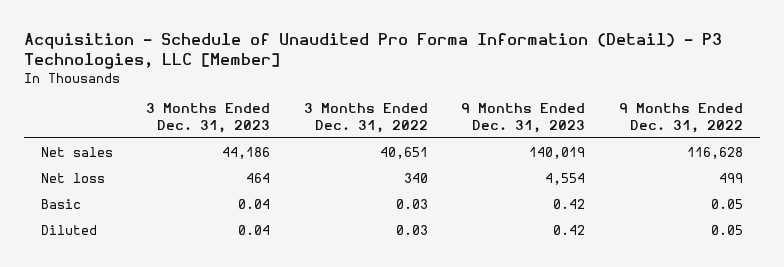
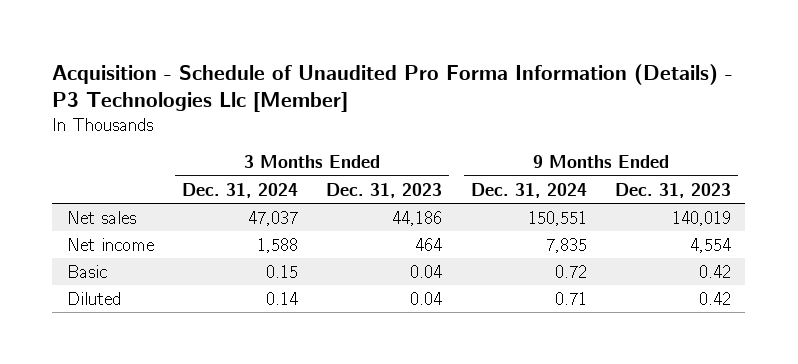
- Acquisition - Schedule of Unaudited Pro Forma Information (Detail) - P3 Technologies, LLC [Member]
+ Acquisition - Schedule of Unaudited Pro Forma Information (Details) - P3 Technologies Llc [Member]
- | 3 Months Ended Dec. 31, 2023 | 3 Months Ended Dec. 31, 2022 | 9 Months Ended Dec. 31, 2023 | 9 Months Ended Dec. 31, 2022
+ | 3 Months Ended Dec. 31, 2024 | 3 Months Ended Dec. 31, 2023 | 9 Months Ended Dec. 31, 2024 | 9 Months Ended Dec. 31, 2023
- Net loss | 464 | 340 | 4,554 | 499
+ Net income | 1,588 | 464 | 7,835 | 4,554

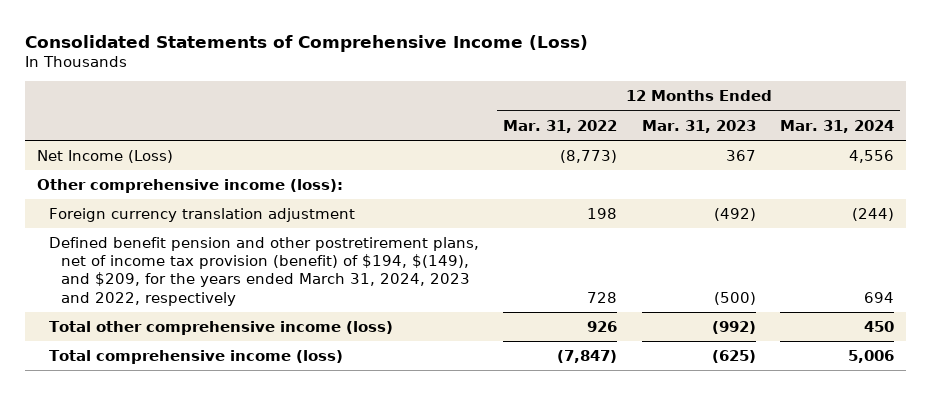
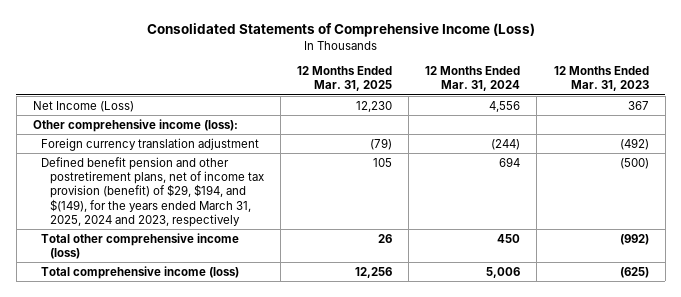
- | 12 Months Ended Mar. 31, 2022 | 12 Months Ended Mar. 31, 2023 | 12 Months Ended Mar. 31, 2024
+ | 12 Months Ended Mar. 31, 2025 | 12 Months Ended Mar. 31, 2024 | 12 Months Ended Mar. 31, 2023
- Defined benefit pension and other postretirement plans, net of income tax provision (benefit) of $194, $(149), and $209, for the years ended March 31, 2024, 2023 and 2022, respectively | 728 | (500) | 694
+ Defined benefit pension and other postretirement plans, net of income tax provision (benefit) of $29, $194, and $(149), for the years ended March 31, 2025, 2024 and 2023, respectively | 105 | 694 | (500)

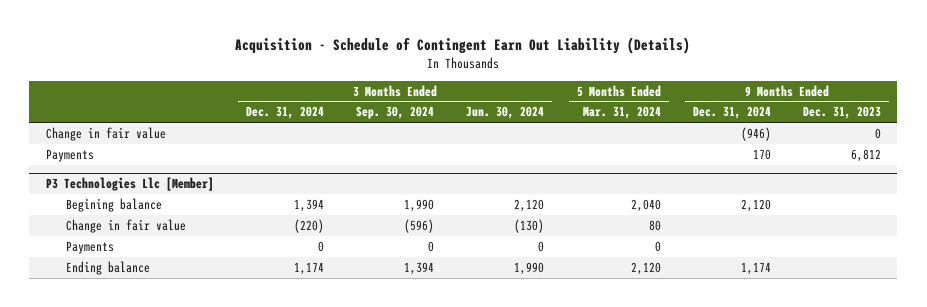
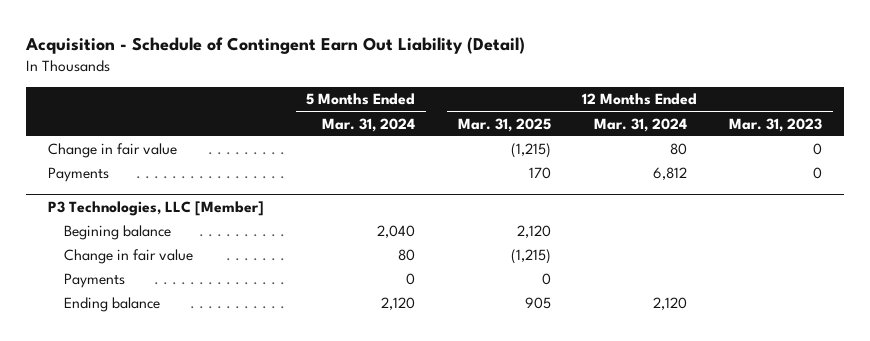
- Acquisition - Schedule of Contingent Earn Out Liability (Details)
+ Acquisition - Schedule of Contingent Earn Out Liability (Detail)
- | 3 Months Ended Dec. 31, 2024 | 3 Months Ended Sep. 30, 2024 | 3 Months Ended Jun. 30, 2024 | 5 Months Ended Mar. 31, 2024 | 9 Months Ended Dec. 31, 2024 | 9 Months Ended Dec. 31, 2023
+ | 5 Months Ended Mar. 31, 2024 | 12 Months Ended Mar. 31, 2025 | 12 Months Ended Mar. 31, 2024 | 12 Months Ended Mar. 31, 2023
- P3 Technologies Llc [Member]
+ P3 Technologies, LLC [Member]

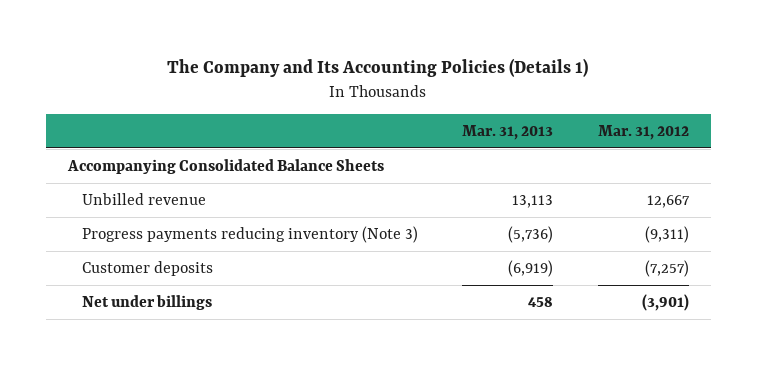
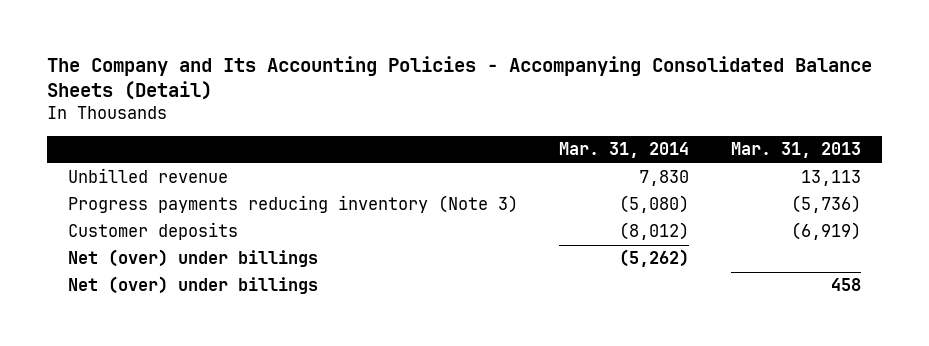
- The Company and Its Accounting Policies (Details 1)
+ The Company and Its Accounting Policies - Accompanying Consolidated Balance Sheets (Detail)
- | Mar. 31, 2013 | Mar. 31, 2012
+ | Mar. 31, 2014 | Mar. 31, 2013
- Accompanying Consolidated Balance Sheets
- Net under billings | 458 | (3,901)
+ Net (over) under billings | (5,262) |
+ Net (over) under billings | | 458

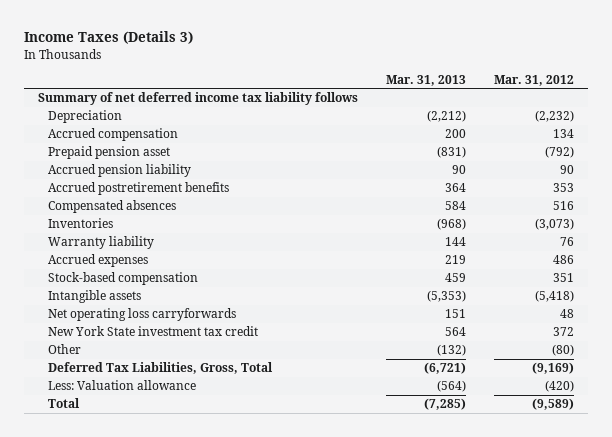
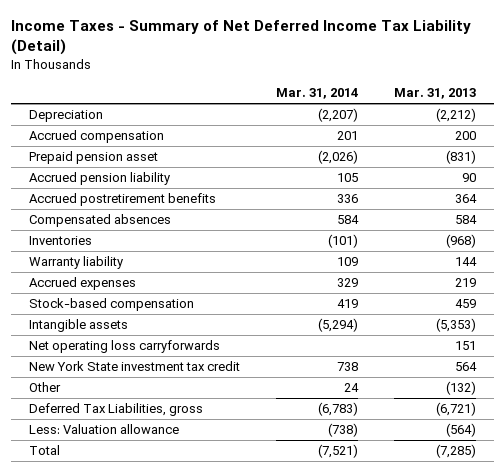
- Income Taxes (Details 3)
+ Income Taxes - Summary of Net Deferred Income Tax Liability (Detail)
- | Mar. 31, 2013 | Mar. 31, 2012
+ | Mar. 31, 2014 | Mar. 31, 2013
- Summary of net deferred income tax liability follows
- Deferred Tax Liabilities, Gross, Total | (6,721) | (9,169)
+ Deferred Tax Liabilities, gross | (6,783) | (6,721)

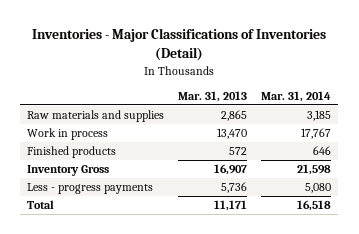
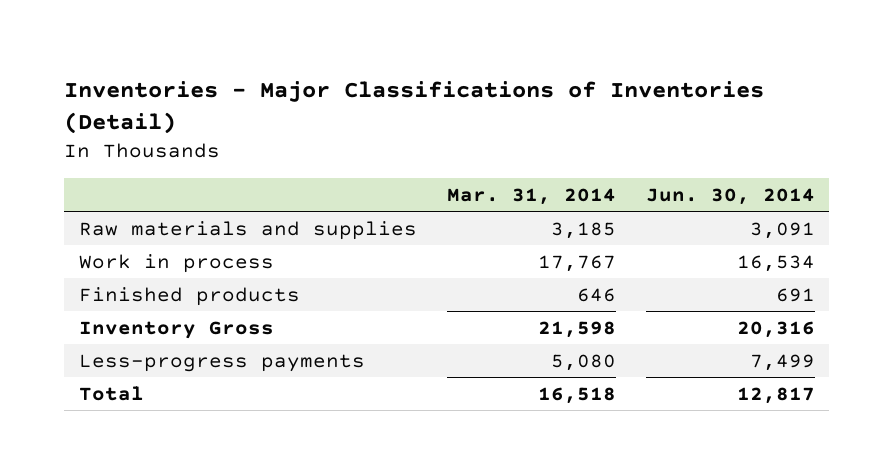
- | Mar. 31, 2013 | Mar. 31, 2014
+ | Mar. 31, 2014 | Jun. 30, 2014
- Less - progress payments | 5,736 | 5,080
+ Less-progress payments | 5,080 | 7,499

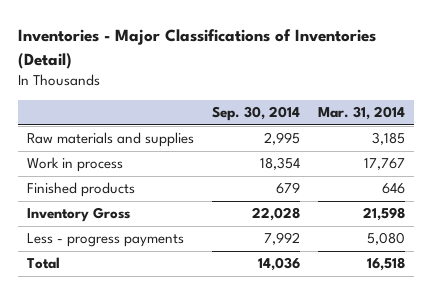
- | Mar. 31, 2014 | Jun. 30, 2014
+ | Sep. 30, 2014 | Mar. 31, 2014
- Less-progress payments | 5,080 | 7,499
+ Less - progress payments | 7,992 | 5,080

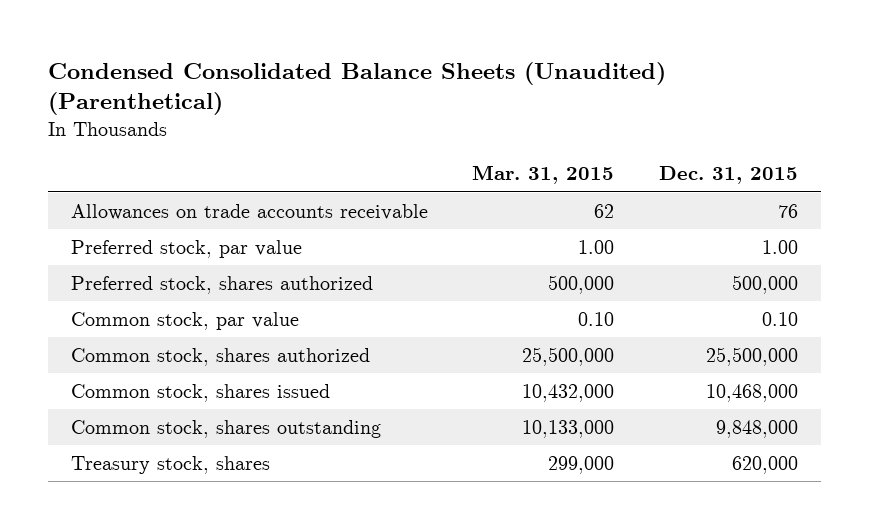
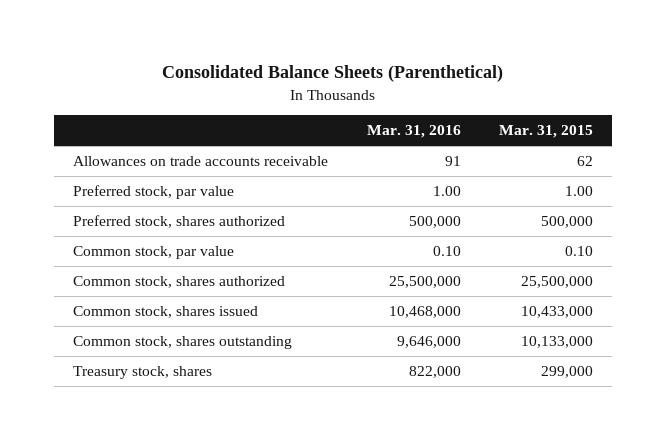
- Condensed Consolidated Balance Sheets (Unaudited) (Parenthetical)
+ Consolidated Balance Sheets (Parenthetical)
- | Mar. 31, 2015 | Dec. 31, 2015
+ | Mar. 31, 2016 | Mar. 31, 2015
- Common stock, shares issued | 10,432,000 | 10,468,000
+ Common stock, shares issued | 10,468,000 | 10,433,000

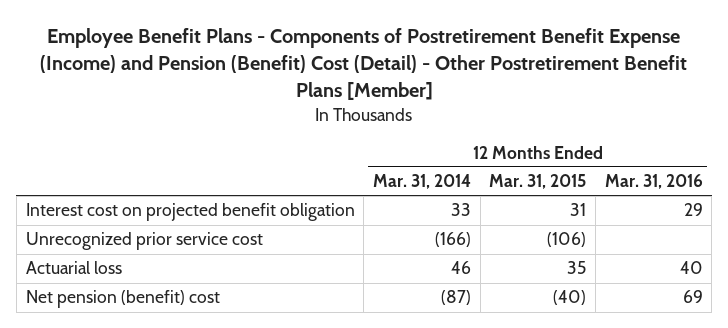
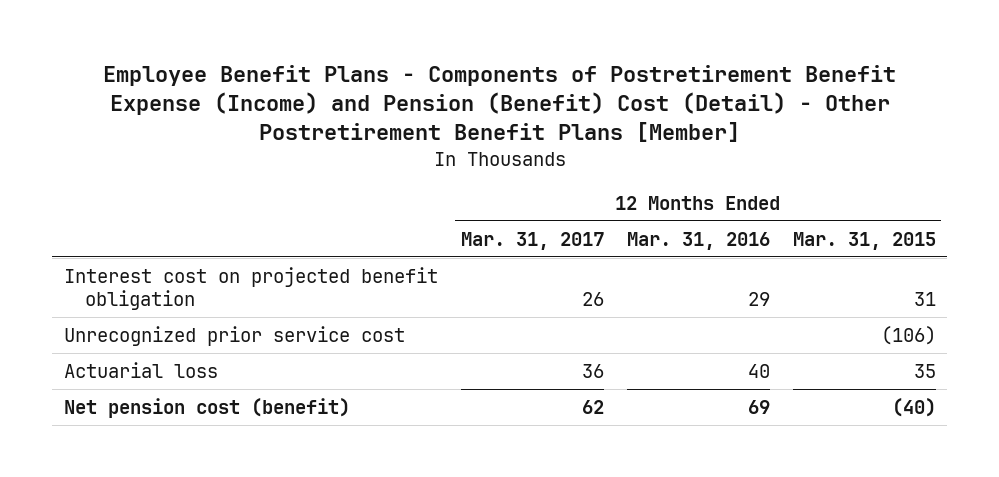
- | 12 Months Ended Mar. 31, 2014 | 12 Months Ended Mar. 31, 2015 | 12 Months Ended Mar. 31, 2016
+ | 12 Months Ended Mar. 31, 2017 | 12 Months Ended Mar. 31, 2016 | 12 Months Ended Mar. 31, 2015
- Net pension (benefit) cost | (87) | (40) | 69
+ Net pension cost (benefit) | 62 | 69 | (40)

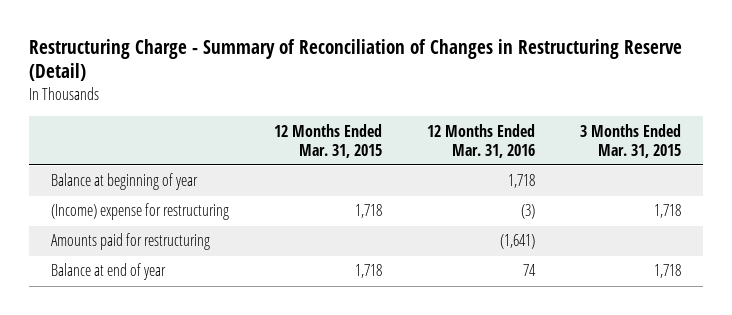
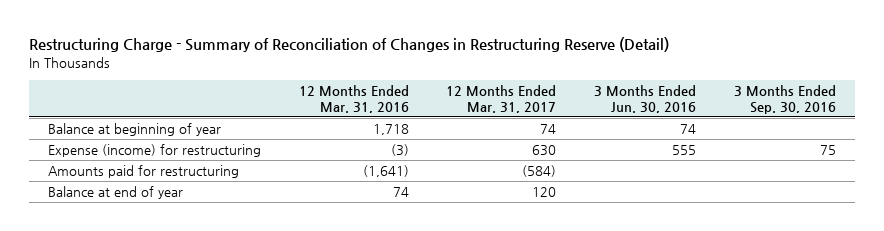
- | 12 Months Ended Mar. 31, 2015 | 12 Months Ended Mar. 31, 2016 | 3 Months Ended Mar. 31, 2015
+ | 12 Months Ended Mar. 31, 2016 | 12 Months Ended Mar. 31, 2017 | 3 Months Ended Jun. 30, 2016 | 3 Months Ended Sep. 30, 2016
- (Income) expense for restructuring | 1,718 | (3) | 1,718
+ Expense (income) for restructuring | (3) | 630 | 555 | 75

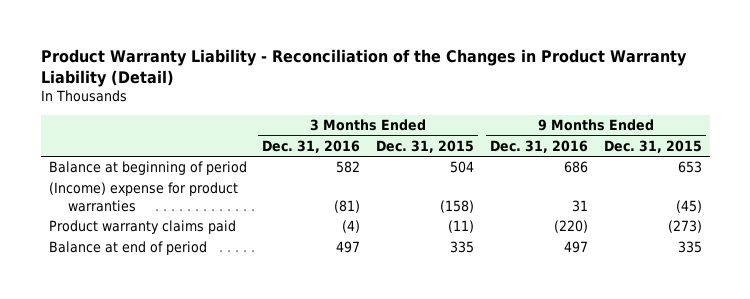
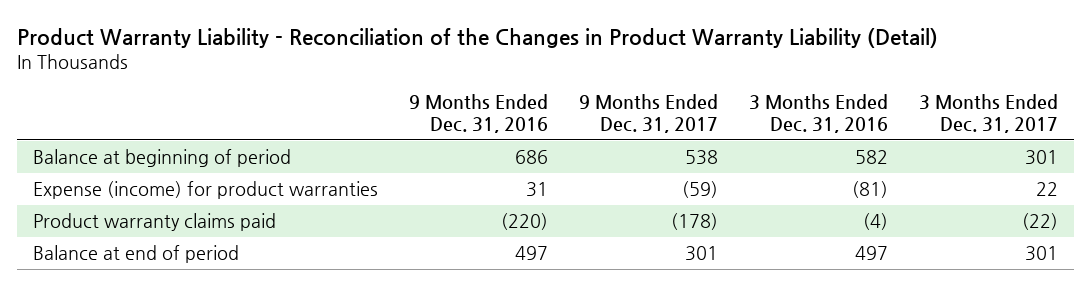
- | 3 Months Ended Dec. 31, 2016 | 3 Months Ended Dec. 31, 2015 | 9 Months Ended Dec. 31, 2016 | 9 Months Ended Dec. 31, 2015
+ | 9 Months Ended Dec. 31, 2016 | 9 Months Ended Dec. 31, 2017 | 3 Months Ended Dec. 31, 2016 | 3 Months Ended Dec. 31, 2017
- (Income) expense for product warranties | (81) | (158) | 31 | (45)
+ Expense (income) for product warranties | 31 | (59) | (81) | 22

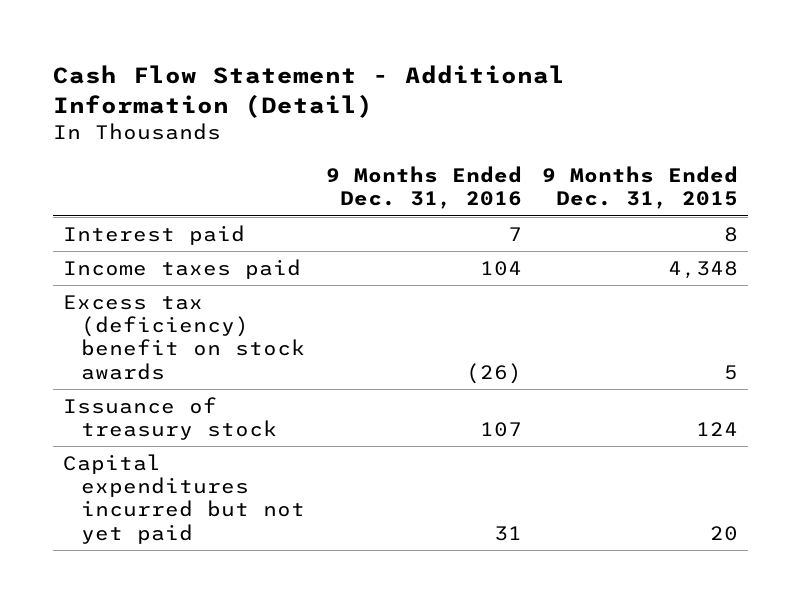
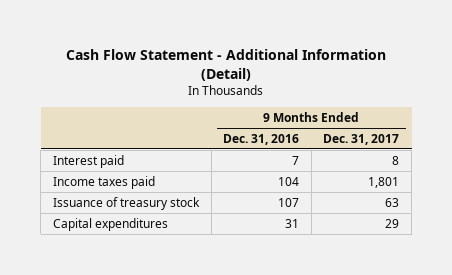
- | 9 Months Ended Dec. 31, 2016 | 9 Months Ended Dec. 31, 2015
+ | 9 Months Ended Dec. 31, 2016 | 9 Months Ended Dec. 31, 2017
- Excess tax (deficiency) benefit on stock awards | (26) | 5
- Capital expenditures incurred but not yet paid | 31 | 20
+ Capital expenditures | 31 | 29

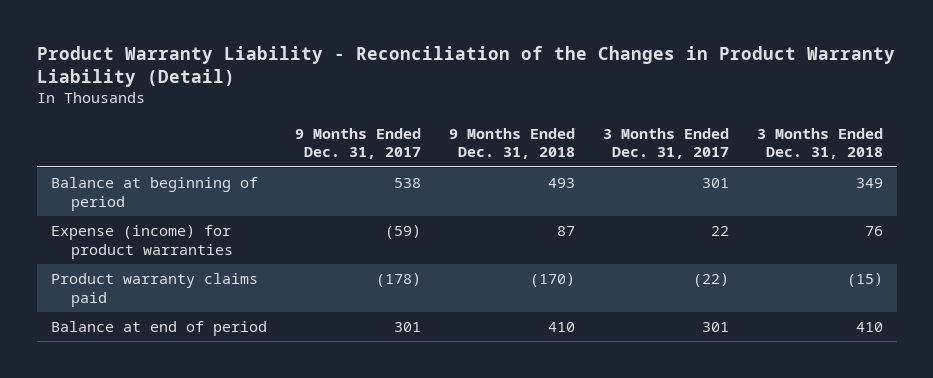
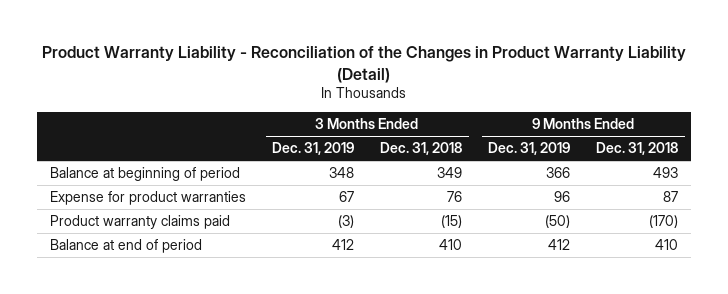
- | 9 Months Ended Dec. 31, 2017 | 9 Months Ended Dec. 31, 2018 | 3 Months Ended Dec. 31, 2017 | 3 Months Ended Dec. 31, 2018
+ | 3 Months Ended Dec. 31, 2019 | 3 Months Ended Dec. 31, 2018 | 9 Months Ended Dec. 31, 2019 | 9 Months Ended Dec. 31, 2018
- Expense (income) for product warranties | (59) | 87 | 22 | 76
+ Expense for product warranties | 67 | 76 | 96 | 87

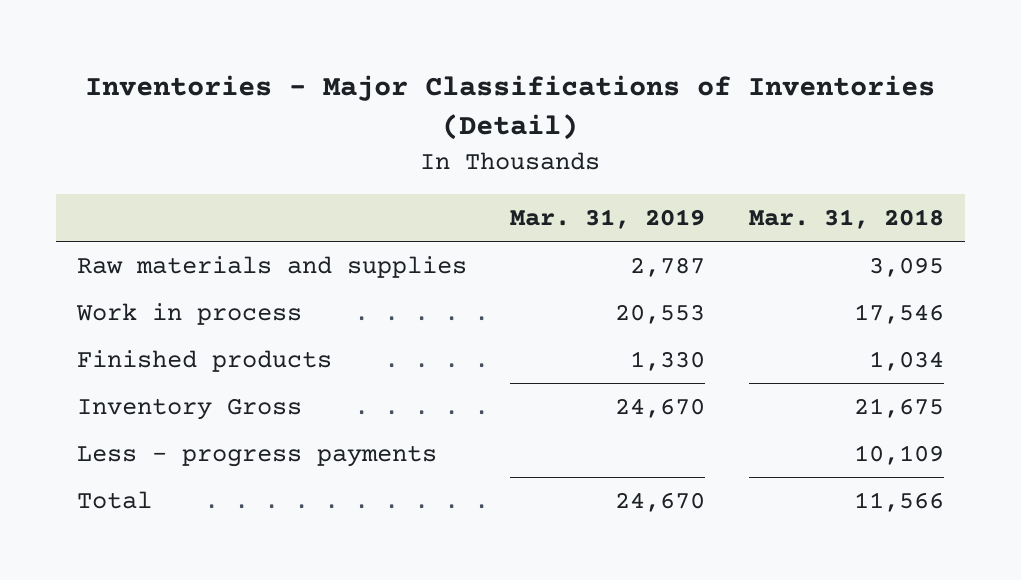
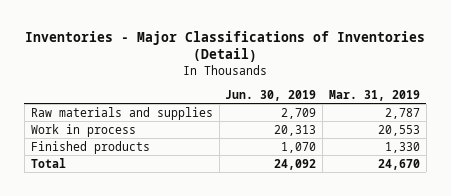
- | Mar. 31, 2019 | Mar. 31, 2018
+ | Jun. 30, 2019 | Mar. 31, 2019
- Inventory Gross | 24,670 | 21,675
- Less - progress payments | | 10,109

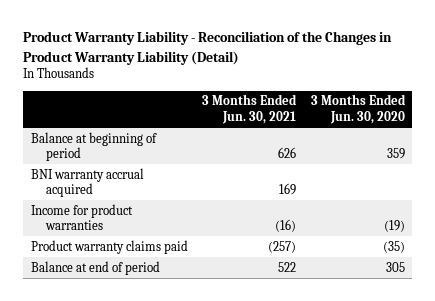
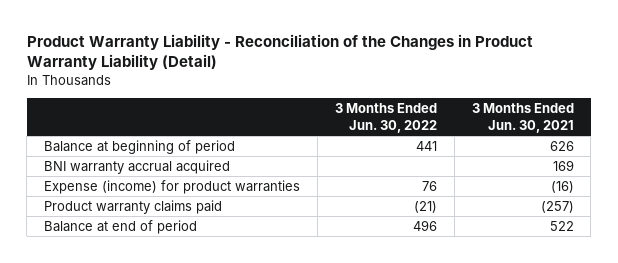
- | 3 Months Ended Jun. 30, 2021 | 3 Months Ended Jun. 30, 2020
+ | 3 Months Ended Jun. 30, 2022 | 3 Months Ended Jun. 30, 2021
- Income for product warranties | (16) | (19)
+ Expense (income) for product warranties | 76 | (16)

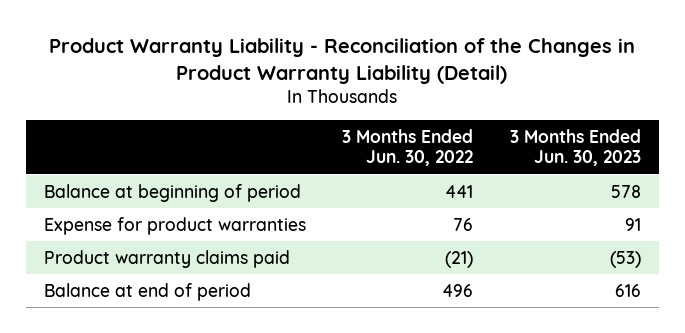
- | 3 Months Ended Jun. 30, 2022 | 3 Months Ended Jun. 30, 2021
+ | 3 Months Ended Jun. 30, 2022 | 3 Months Ended Jun. 30, 2023
- BNI warranty accrual acquired | | 169
- Expense (income) for product warranties | 76 | (16)
+ Expense for product warranties | 76 | 91

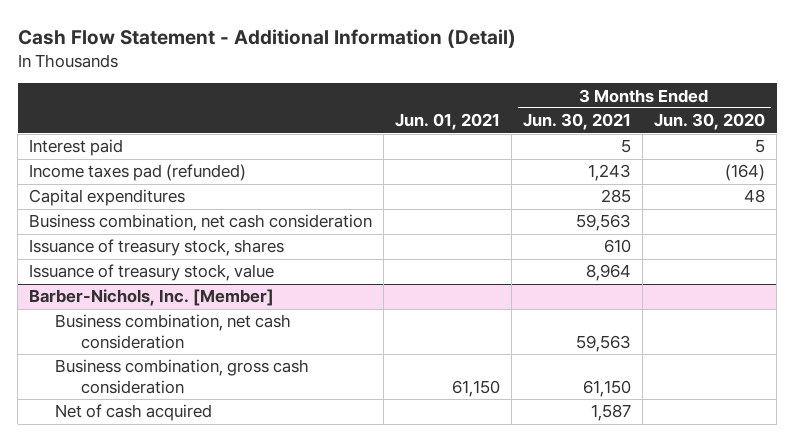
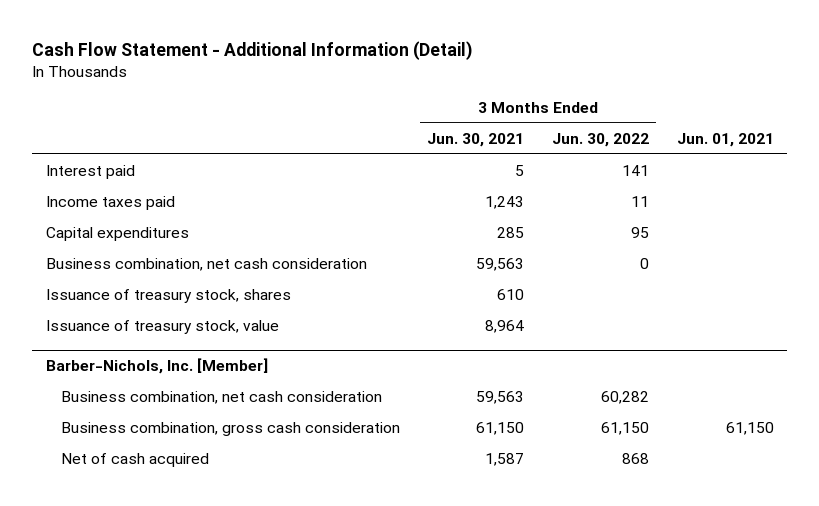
- | Jun. 01, 2021 | 3 Months Ended Jun. 30, 2021 | 3 Months Ended Jun. 30, 2020
+ | 3 Months Ended Jun. 30, 2021 | 3 Months Ended Jun. 30, 2022 | Jun. 01, 2021
- Income taxes pad (refunded) | | 1,243 | (164)
+ Income taxes paid | 1,243 | 11 |

